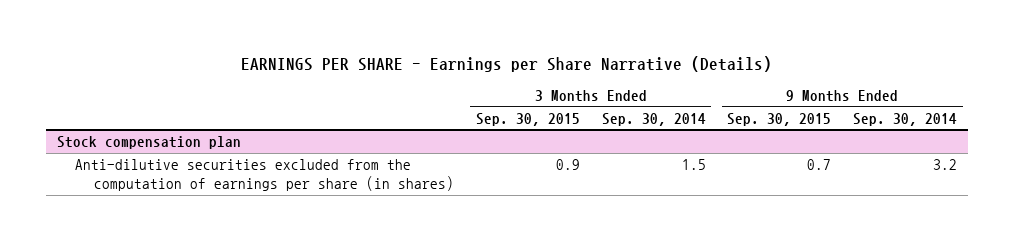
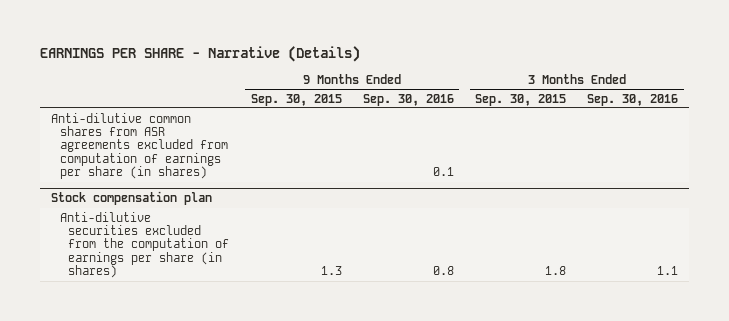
- EARNINGS PER SHARE - Earnings per Share Narrative (Details)
+ EARNINGS PER SHARE - Narrative (Details)
- | 3 Months Ended Sep. 30, 2015 | 3 Months Ended Sep. 30, 2014 | 9 Months Ended Sep. 30, 2015 | 9 Months Ended Sep. 30, 2014
+ | 9 Months Ended Sep. 30, 2015 | 9 Months Ended Sep. 30, 2016 | 3 Months Ended Sep. 30, 2015 | 3 Months Ended Sep. 30, 2016
+ Anti-dilutive common shares from ASR agreements excluded from computation of earnings per share (in shares) | | 0.1 | |
@ Stock compensation plan
- Anti-dilutive securities excluded from the computation of earnings per share (in shares) | 0.9 | 1.5 | 0.7 | 3.2
+ Anti-dilutive securities excluded from the computation of earnings per share (in shares) | 1.3 | 0.8 | 1.8 | 1.1

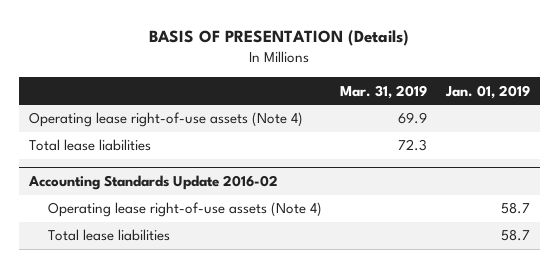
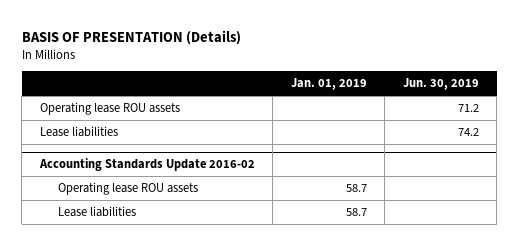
- | Mar. 31, 2019 | Jan. 01, 2019
+ | Jan. 01, 2019 | Jun. 30, 2019
- Operating lease right-of-use assets (Note 4) | 69.9 |
- Total lease liabilities | 72.3 |
+ Operating lease ROU assets | | 71.2
+ Lease liabilities | | 74.2
@ Accounting Standards Update 2016-02
- Operating lease right-of-use assets (Note 4) | | 58.7
- Total lease liabilities | | 58.7
+ Operating lease ROU assets | 58.7 |
+ Lease liabilities | 58.7 |

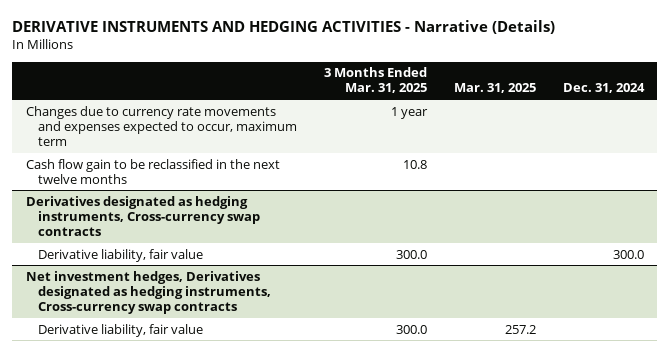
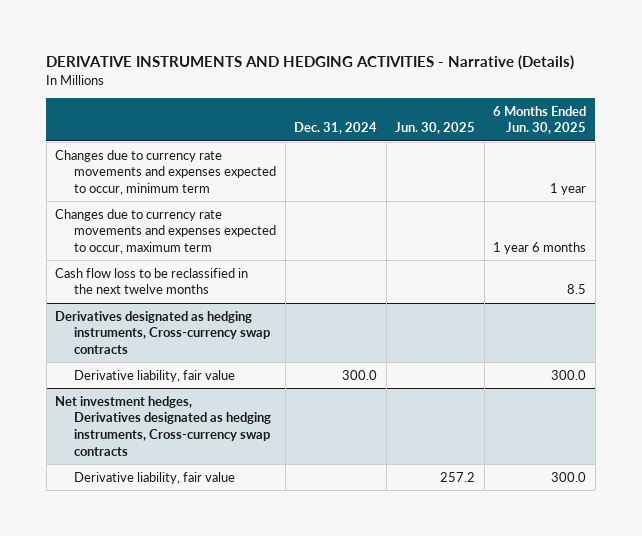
- | 3 Months Ended Mar. 31, 2025 | Mar. 31, 2025 | Dec. 31, 2024
+ | Dec. 31, 2024 | Jun. 30, 2025 | 6 Months Ended Jun. 30, 2025
+ Changes due to currency rate movements and expenses expected to occur, minimum term | | | 1 year
- Cash flow gain to be reclassified in the next twelve months | 10.8 | |
+ Cash flow loss to be reclassified in the next twelve months | | | 8.5

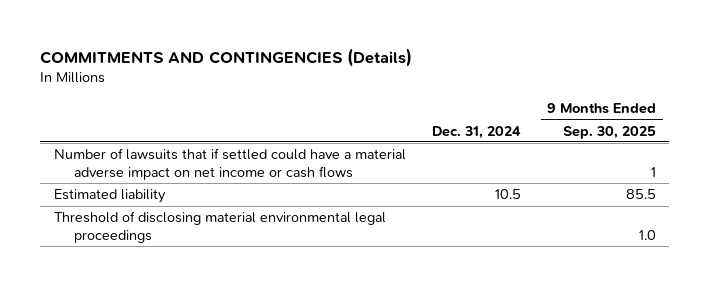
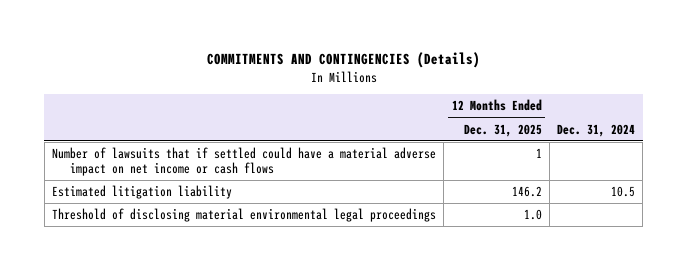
- | Dec. 31, 2024 | 9 Months Ended Sep. 30, 2025
+ | 12 Months Ended Dec. 31, 2025 | Dec. 31, 2024
- Estimated liability | 10.5 | 85.5
+ Estimated litigation liability | 146.2 | 10.5

